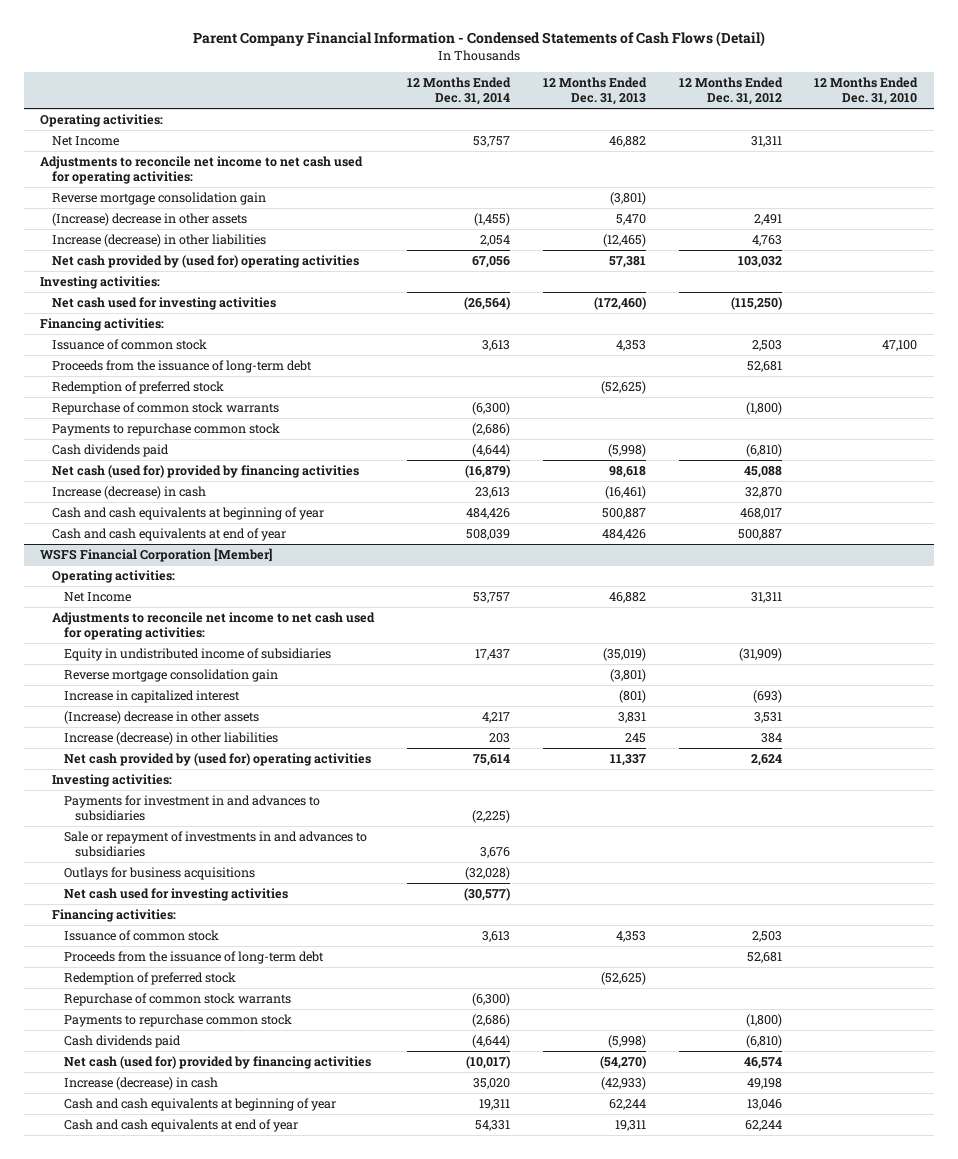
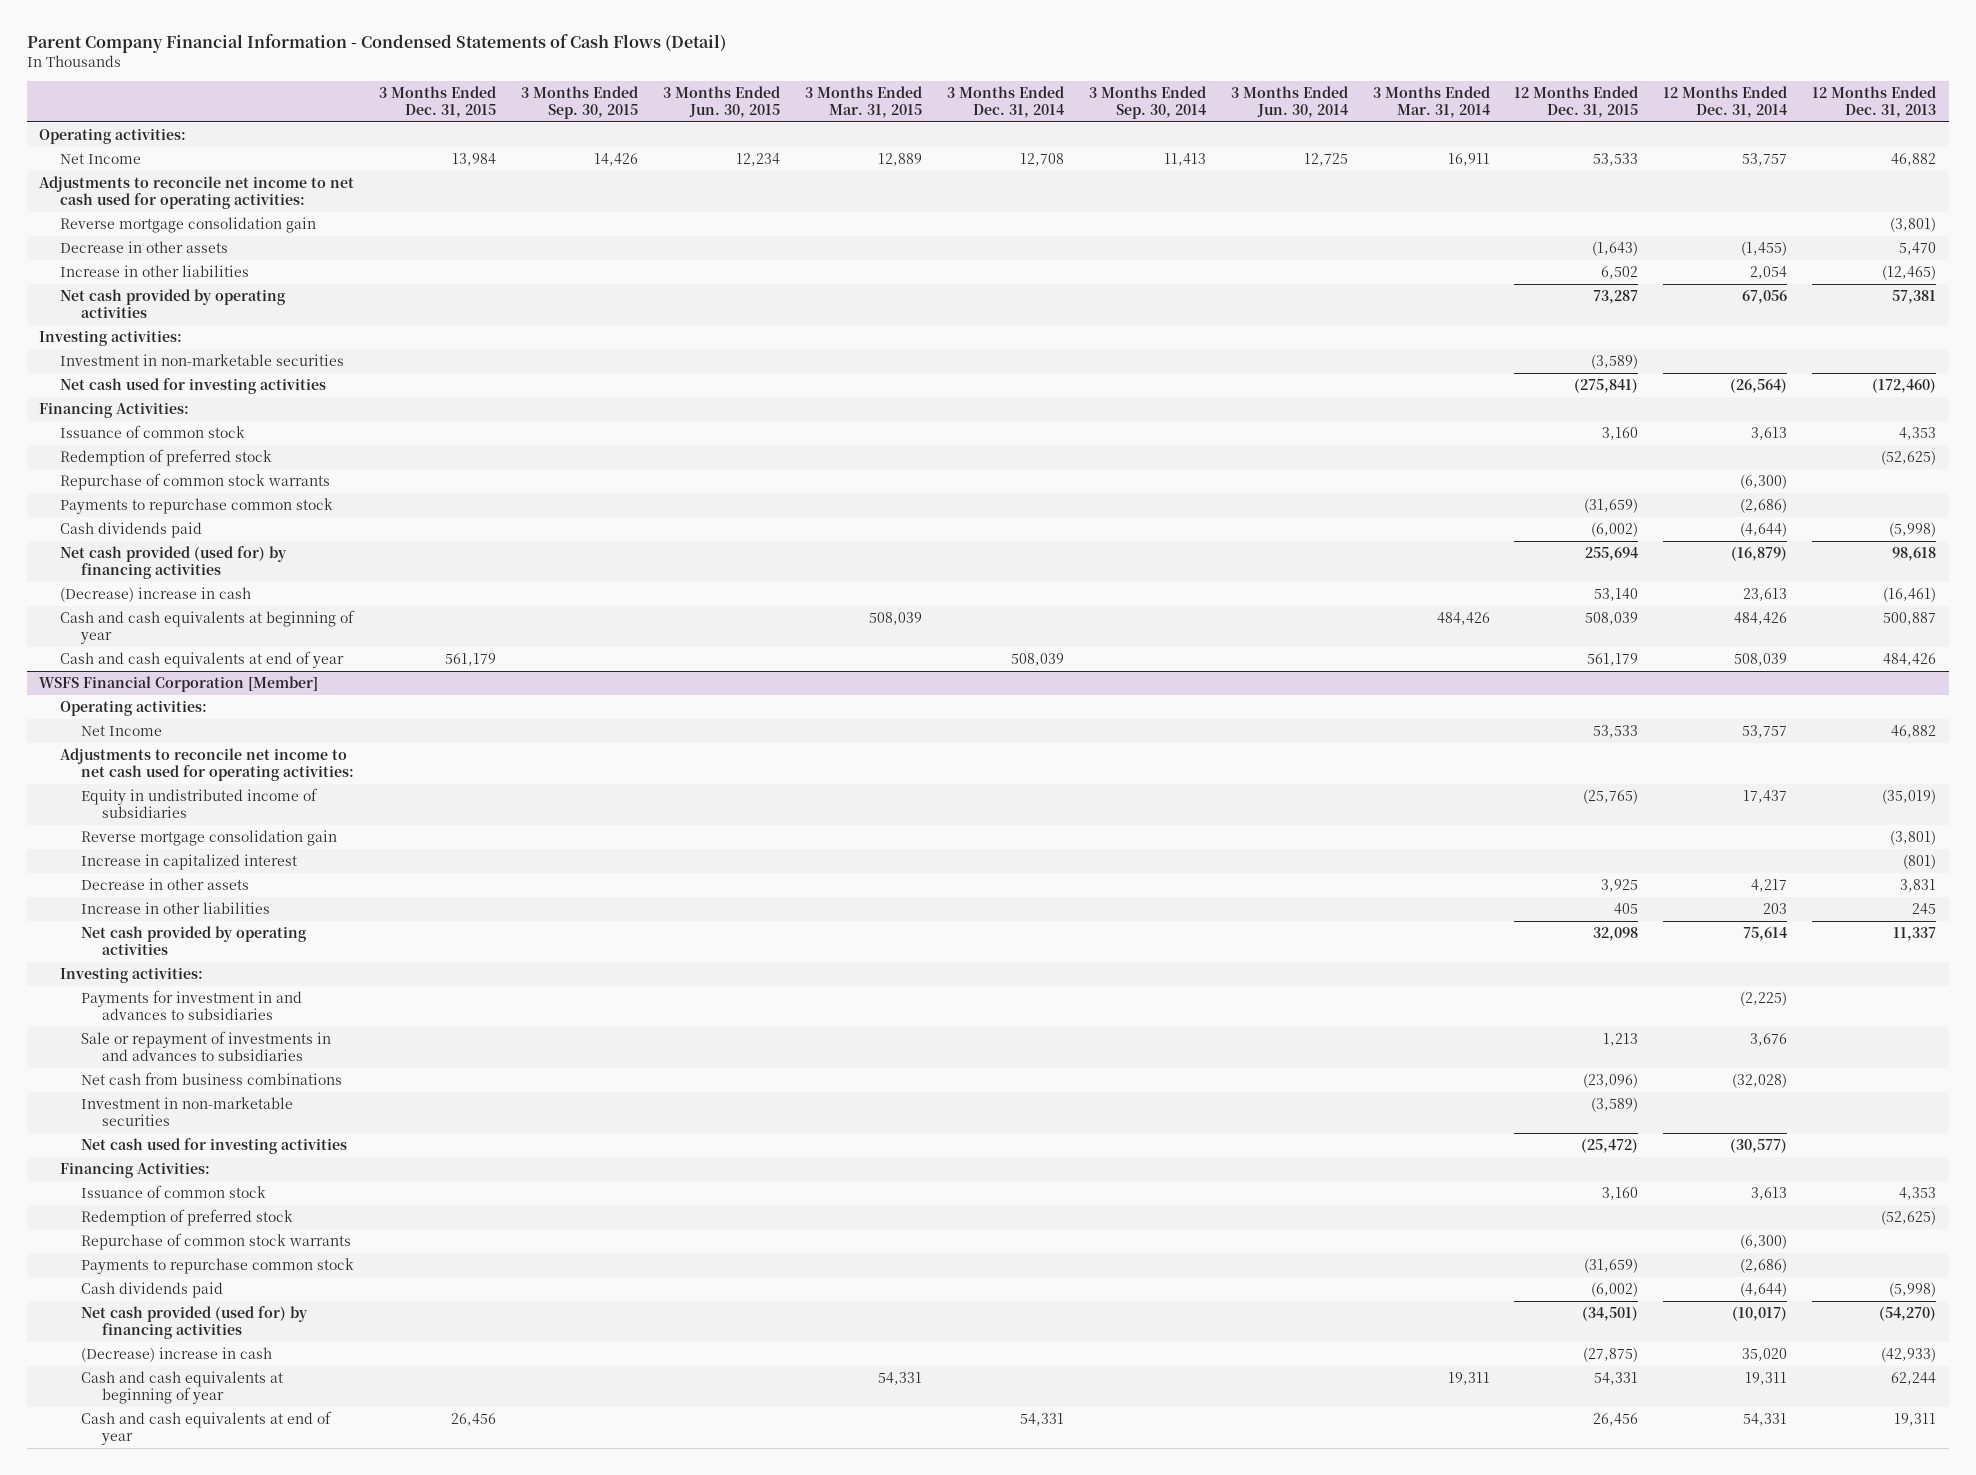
- | 12 Months Ended Dec. 31, 2014 | 12 Months Ended Dec. 31, 2013 | 12 Months Ended Dec. 31, 2012 | 12 Months Ended Dec. 31, 2010
+ | 3 Months Ended Dec. 31, 2015 | 3 Months Ended Sep. 30, 2015 | 3 Months Ended Jun. 30, 2015 | 3 Months Ended Mar. 31, 2015 | 3 Months Ended Dec. 31, 2014 | 3 Months Ended Sep. 30, 2014 | 3 Months Ended Jun. 30, 2014 | 3 Months Ended Mar. 31, 2014 | 12 Months Ended Dec. 31, 2015 | 12 Months Ended Dec. 31, 2014 | 12 Months Ended Dec. 31, 2013
- (Increase) decrease in other assets | (1,455) | 5,470 | 2,491 |
- Increase (decrease) in other liabilities | 2,054 | (12,465) | 4,763 |
- Net cash provided by (used for) operating activities | 67,056 | 57,381 | 103,032 |
+ Decrease in other assets | | | | | | | | | (1,643) | (1,455) | 5,470
+ Increase in other liabilities | | | | | | | | | 6,502 | 2,054 | (12,465)
+ Net cash provided by operating activities | | | | | | | | | 73,287 | 67,056 | 57,381
+ Investment in non-marketable securities | | | | | | | | | (3,589) | |
- Financing activities:
+ Financing Activities:
- Proceeds from the issuance of long-term debt | | | 52,681 |
- Net cash (used for) provided by financing activities | (16,879) | 98,618 | 45,088 |
- Increase (decrease) in cash | 23,613 | (16,461) | 32,870 |
+ Net cash provided (used for) by financing activities | | | | | | | | | 255,694 | (16,879) | 98,618
+ (Decrease) increase in cash | | | | | | | | | 53,140 | 23,613 | (16,461)
@ WSFS Financial Corporation [Member]
- (Increase) decrease in other assets | 4,217 | 3,831 | 3,531 |
- Increase (decrease) in other liabilities | 203 | 245 | 384 |
- Net cash provided by (used for) operating activities | 75,614 | 11,337 | 2,624 |
+ Decrease in other assets | | | | | | | | | 3,925 | 4,217 | 3,831
+ Increase in other liabilities | | | | | | | | | 405 | 203 | 245
+ Net cash provided by operating activities | | | | | | | | | 32,098 | 75,614 | 11,337
- Outlays for business acquisitions | (32,028) | | |
+ Net cash from business combinations | | | | | | | | | (23,096) | (32,028) |
+ Investment in non-marketable securities | | | | | | | | | (3,589) | |
- Financing activities:
+ Financing Activities:
- Proceeds from the issuance of long-term debt | | | 52,681 |
- Net cash (used for) provided by financing activities | (10,017) | (54,270) | 46,574 |
- Increase (decrease) in cash | 35,020 | (42,933) | 49,198 |
+ Net cash provided (used for) by financing activities | | | | | | | | | (34,501) | (10,017) | (54,270)
+ (Decrease) increase in cash | | | | | | | | | (27,875) | 35,020 | (42,933)

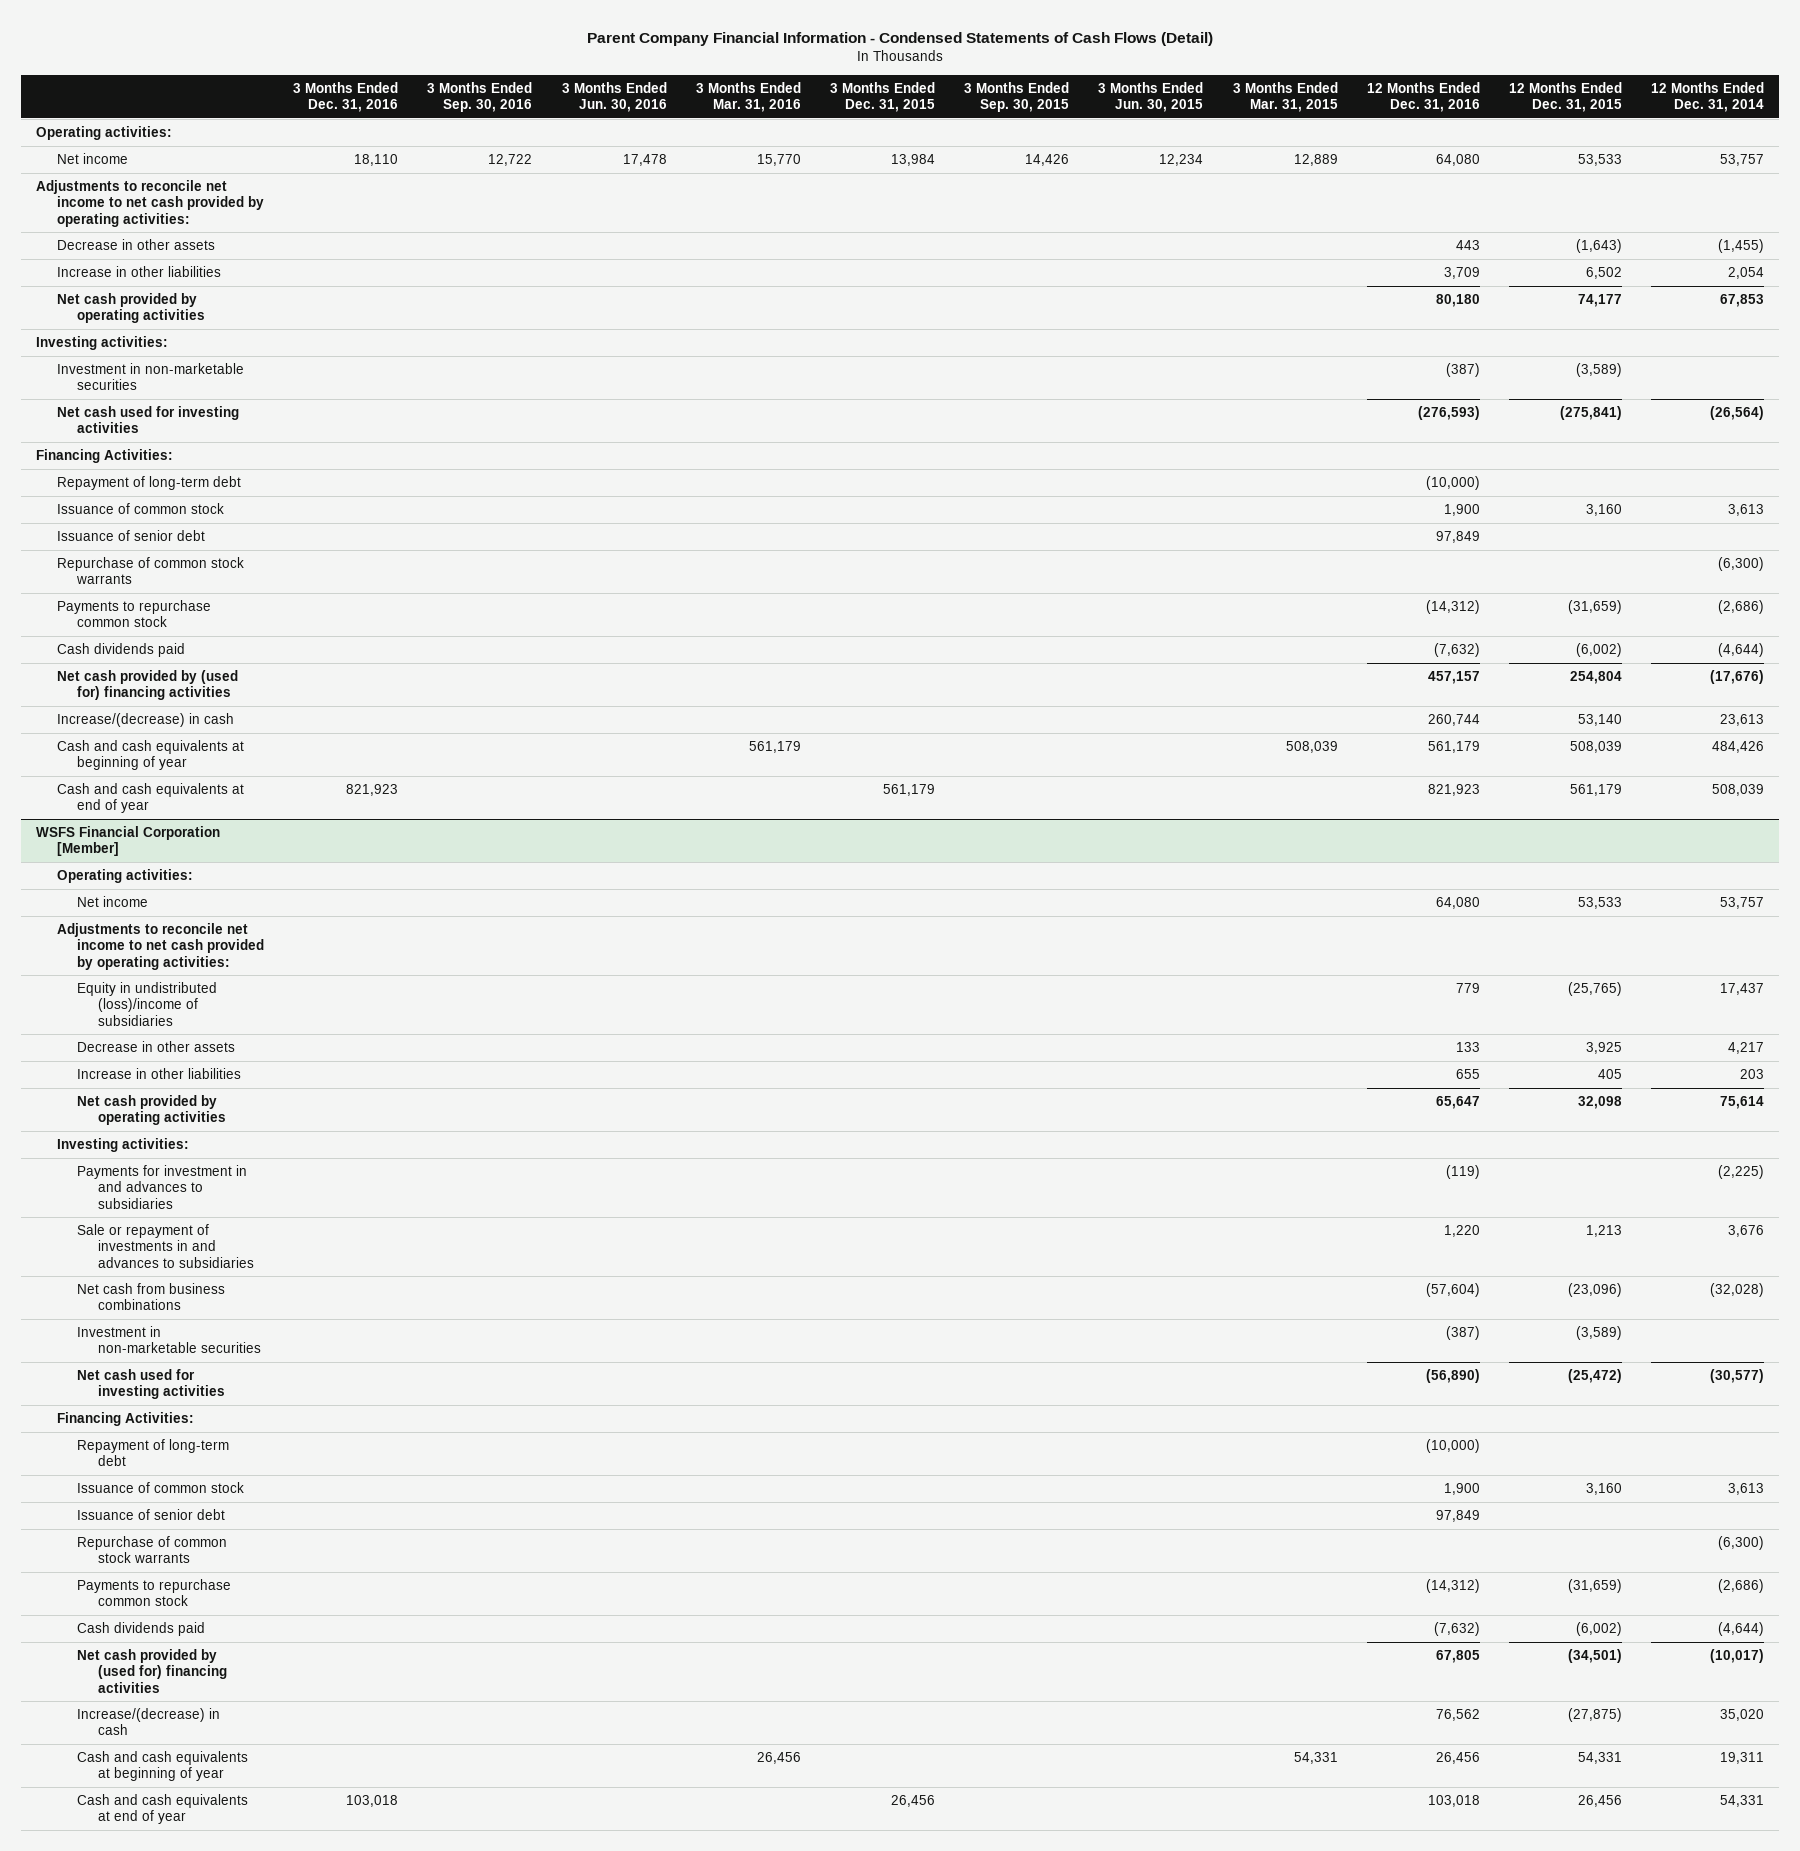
- | 3 Months Ended Dec. 31, 2015 | 3 Months Ended Sep. 30, 2015 | 3 Months Ended Jun. 30, 2015 | 3 Months Ended Mar. 31, 2015 | 3 Months Ended Dec. 31, 2014 | 3 Months Ended Sep. 30, 2014 | 3 Months Ended Jun. 30, 2014 | 3 Months Ended Mar. 31, 2014 | 12 Months Ended Dec. 31, 2015 | 12 Months Ended Dec. 31, 2014 | 12 Months Ended Dec. 31, 2013
+ | 3 Months Ended Dec. 31, 2016 | 3 Months Ended Sep. 30, 2016 | 3 Months Ended Jun. 30, 2016 | 3 Months Ended Mar. 31, 2016 | 3 Months Ended Dec. 31, 2015 | 3 Months Ended Sep. 30, 2015 | 3 Months Ended Jun. 30, 2015 | 3 Months Ended Mar. 31, 2015 | 12 Months Ended Dec. 31, 2016 | 12 Months Ended Dec. 31, 2015 | 12 Months Ended Dec. 31, 2014
- Net Income | 13,984 | 14,426 | 12,234 | 12,889 | 12,708 | 11,413 | 12,725 | 16,911 | 53,533 | 53,757 | 46,882
- Adjustments to reconcile net income to net cash used for operating activities:
- Reverse mortgage consolidation gain | | | | | | | | | | | (3,801)
+ Net income | 18,110 | 12,722 | 17,478 | 15,770 | 13,984 | 14,426 | 12,234 | 12,889 | 64,080 | 53,533 | 53,757
+ Adjustments to reconcile net income to net cash provided by operating activities:
- Net cash provided by operating activities | | | | | | | | | 73,287 | 67,056 | 57,381
+ Net cash provided by operating activities | | | | | | | | | 80,180 | 74,177 | 67,853
+ Repayment of long-term debt | | | | | | | | | (10,000) | |
- Redemption of preferred stock | | | | | | | | | | | (52,625)
+ Issuance of senior debt | | | | | | | | | 97,849 | |
- Net cash provided (used for) by financing activities | | | | | | | | | 255,694 | (16,879) | 98,618
- (Decrease) increase in cash | | | | | | | | | 53,140 | 23,613 | (16,461)
+ Net cash provided by (used for) financing activities | | | | | | | | | 457,157 | 254,804 | (17,676)
+ Increase/(decrease) in cash | | | | | | | | | 260,744 | 53,140 | 23,613
@ WSFS Financial Corporation [Member]
- Net Income | | | | | | | | | 53,533 | 53,757 | 46,882
- Adjustments to reconcile net income to net cash used for operating activities:
- Equity in undistributed income of subsidiaries | | | | | | | | | (25,765) | 17,437 | (35,019)
- Reverse mortgage consolidation gain | | | | | | | | | | | (3,801)
- Increase in capitalized interest | | | | | | | | | | | (801)
+ Net income | | | | | | | | | 64,080 | 53,533 | 53,757
+ Adjustments to reconcile net income to net cash provided by operating activities:
+ Equity in undistributed (loss)/income of subsidiaries | | | | | | | | | 779 | (25,765) | 17,437
+ Repayment of long-term debt | | | | | | | | | (10,000) | |
- Redemption of preferred stock | | | | | | | | | | | (52,625)
+ Issuance of senior debt | | | | | | | | | 97,849 | |
- Net cash provided (used for) by financing activities | | | | | | | | | (34,501) | (10,017) | (54,270)
- (Decrease) increase in cash | | | | | | | | | (27,875) | 35,020 | (42,933)
+ Net cash provided by (used for) financing activities | | | | | | | | | 67,805 | (34,501) | (10,017)
+ Increase/(decrease) in cash | | | | | | | | | 76,562 | (27,875) | 35,020

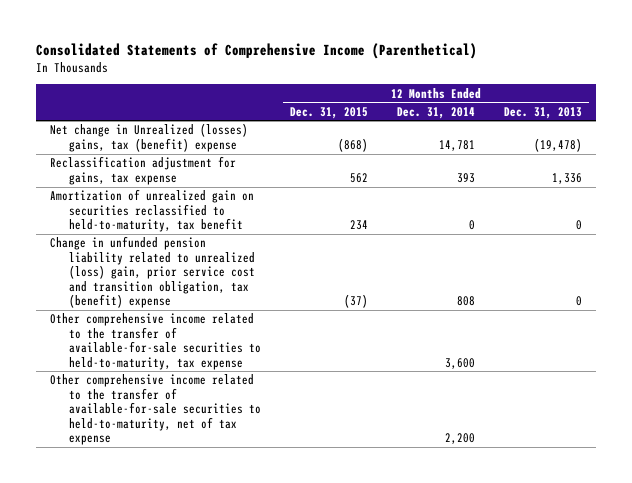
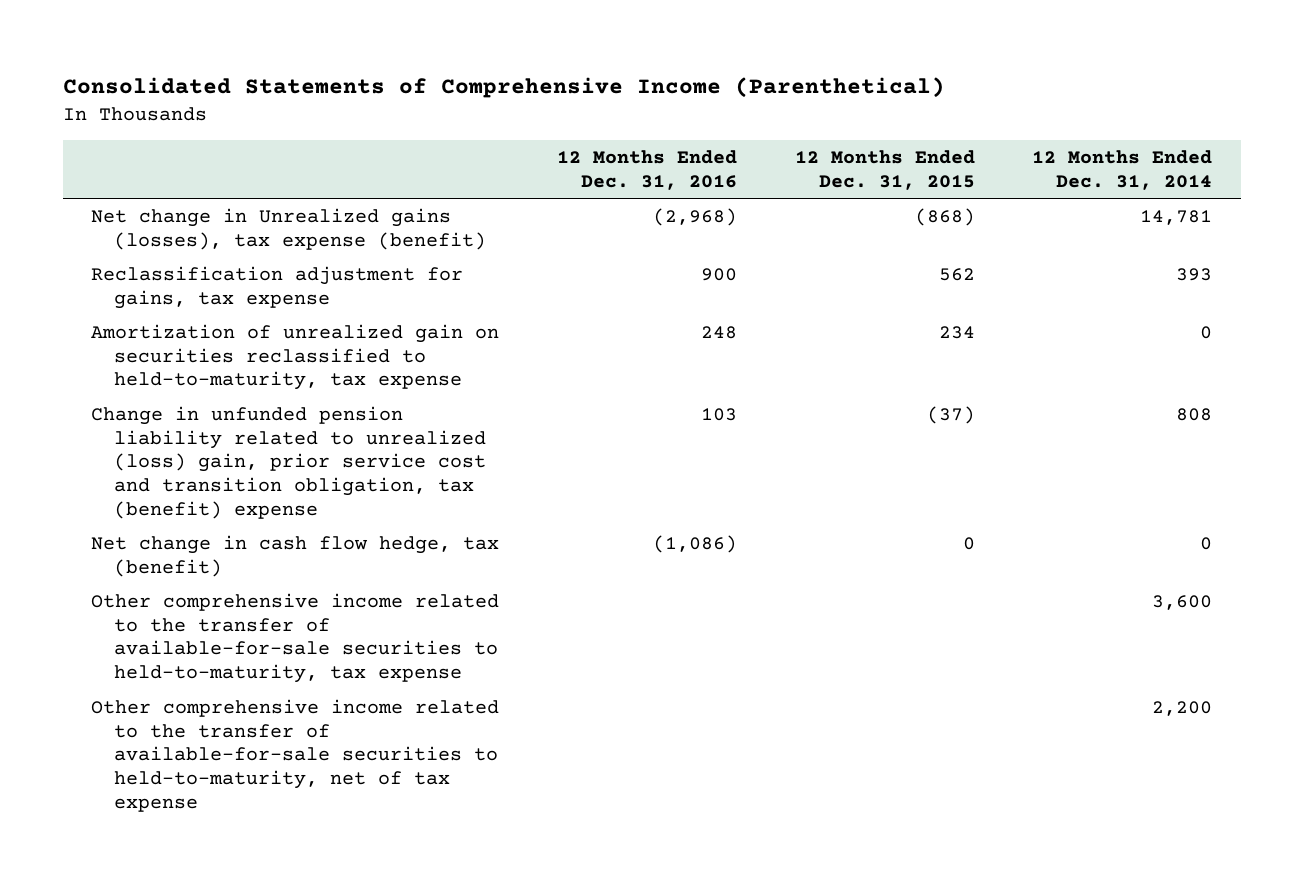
- | 12 Months Ended Dec. 31, 2015 | 12 Months Ended Dec. 31, 2014 | 12 Months Ended Dec. 31, 2013
+ | 12 Months Ended Dec. 31, 2016 | 12 Months Ended Dec. 31, 2015 | 12 Months Ended Dec. 31, 2014
- Net change in Unrealized (losses) gains, tax (benefit) expense | (868) | 14,781 | (19,478)
+ Net change in Unrealized gains (losses), tax expense (benefit) | (2,968) | (868) | 14,781
- Amortization of unrealized gain on securities reclassified to held-to-maturity, tax benefit | 234 | 0 | 0
+ Amortization of unrealized gain on securities reclassified to held-to-maturity, tax expense | 248 | 234 | 0
+ Net change in cash flow hedge, tax (benefit) | (1,086) | 0 | 0

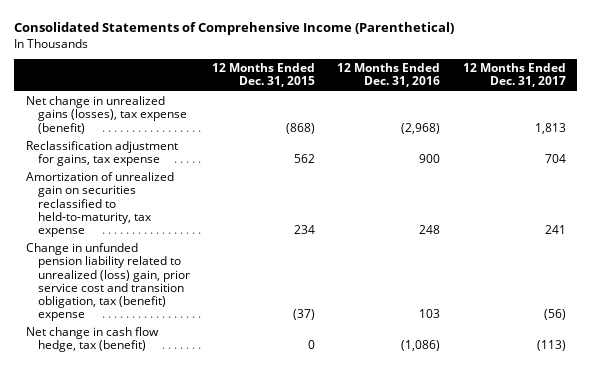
- | 12 Months Ended Dec. 31, 2016 | 12 Months Ended Dec. 31, 2015 | 12 Months Ended Dec. 31, 2014
+ | 12 Months Ended Dec. 31, 2015 | 12 Months Ended Dec. 31, 2016 | 12 Months Ended Dec. 31, 2017
- Net change in Unrealized gains (losses), tax expense (benefit) | (2,968) | (868) | 14,781
+ Net change in unrealized gains (losses), tax expense (benefit) | (868) | (2,968) | 1,813
- Other comprehensive income related to the transfer of available-for-sale securities to held-to-maturity, tax expense | | | 3,600
- Other comprehensive income related to the transfer of available-for-sale securities to held-to-maturity, net of tax expense | | | 2,200

